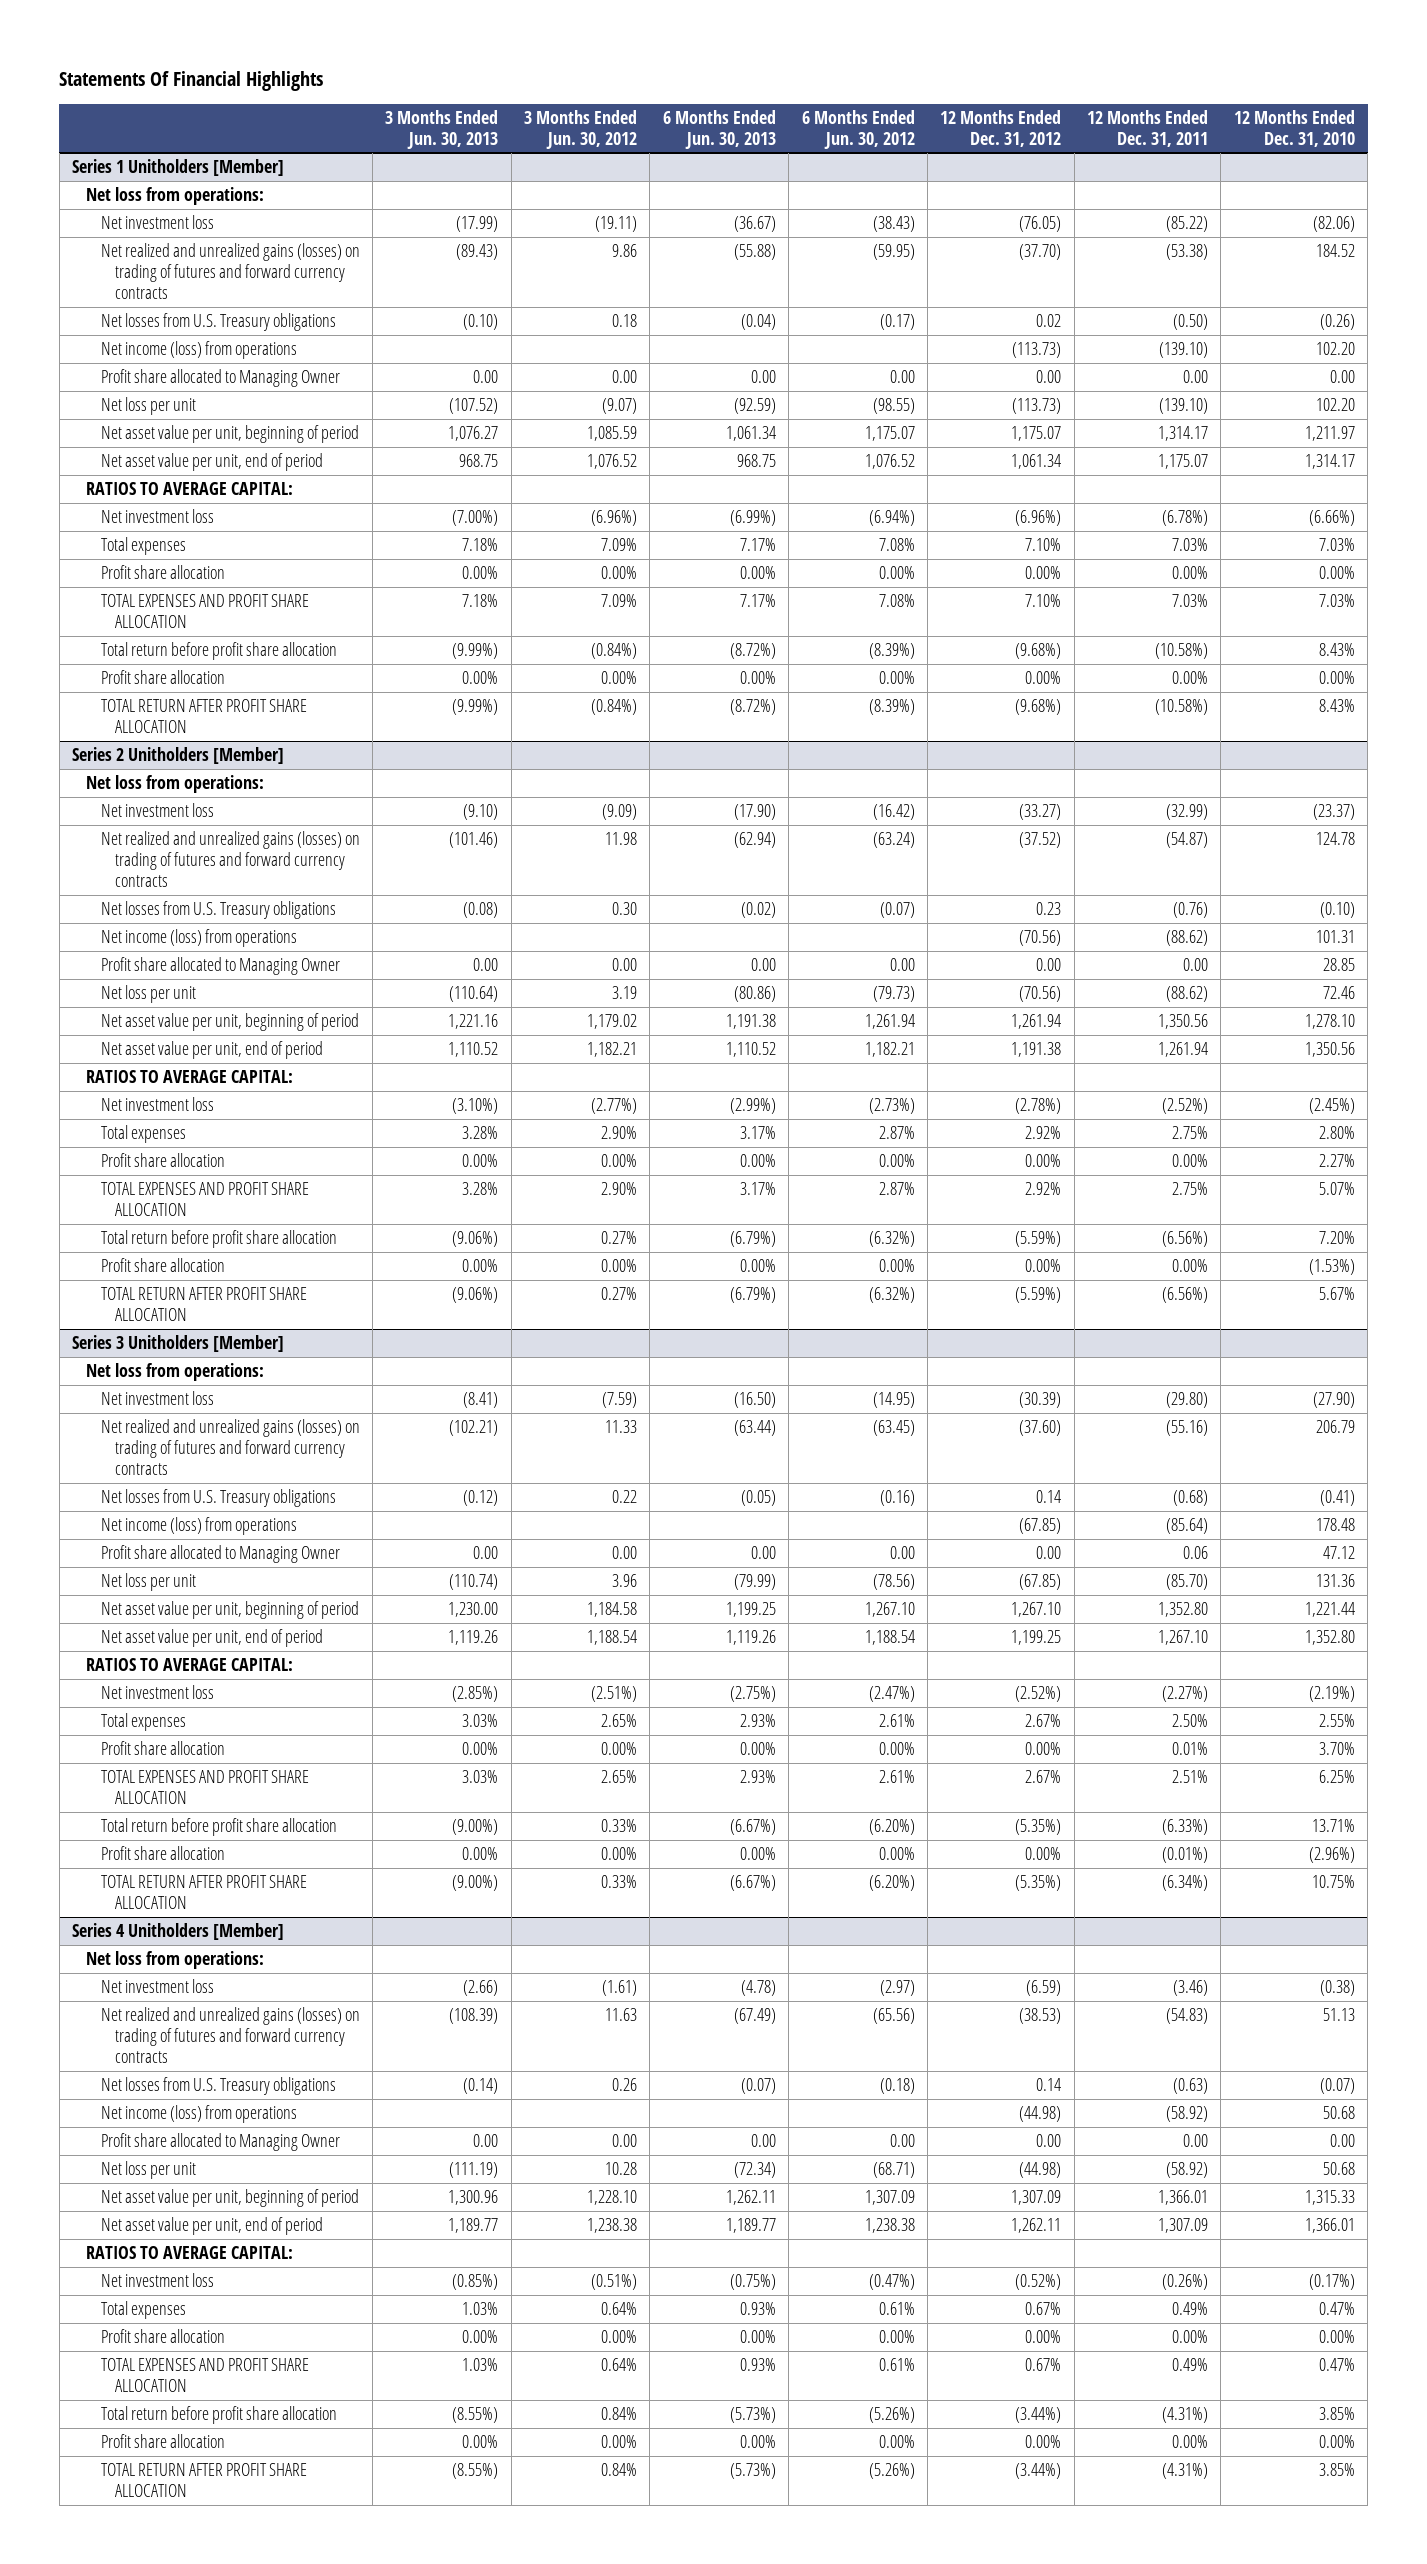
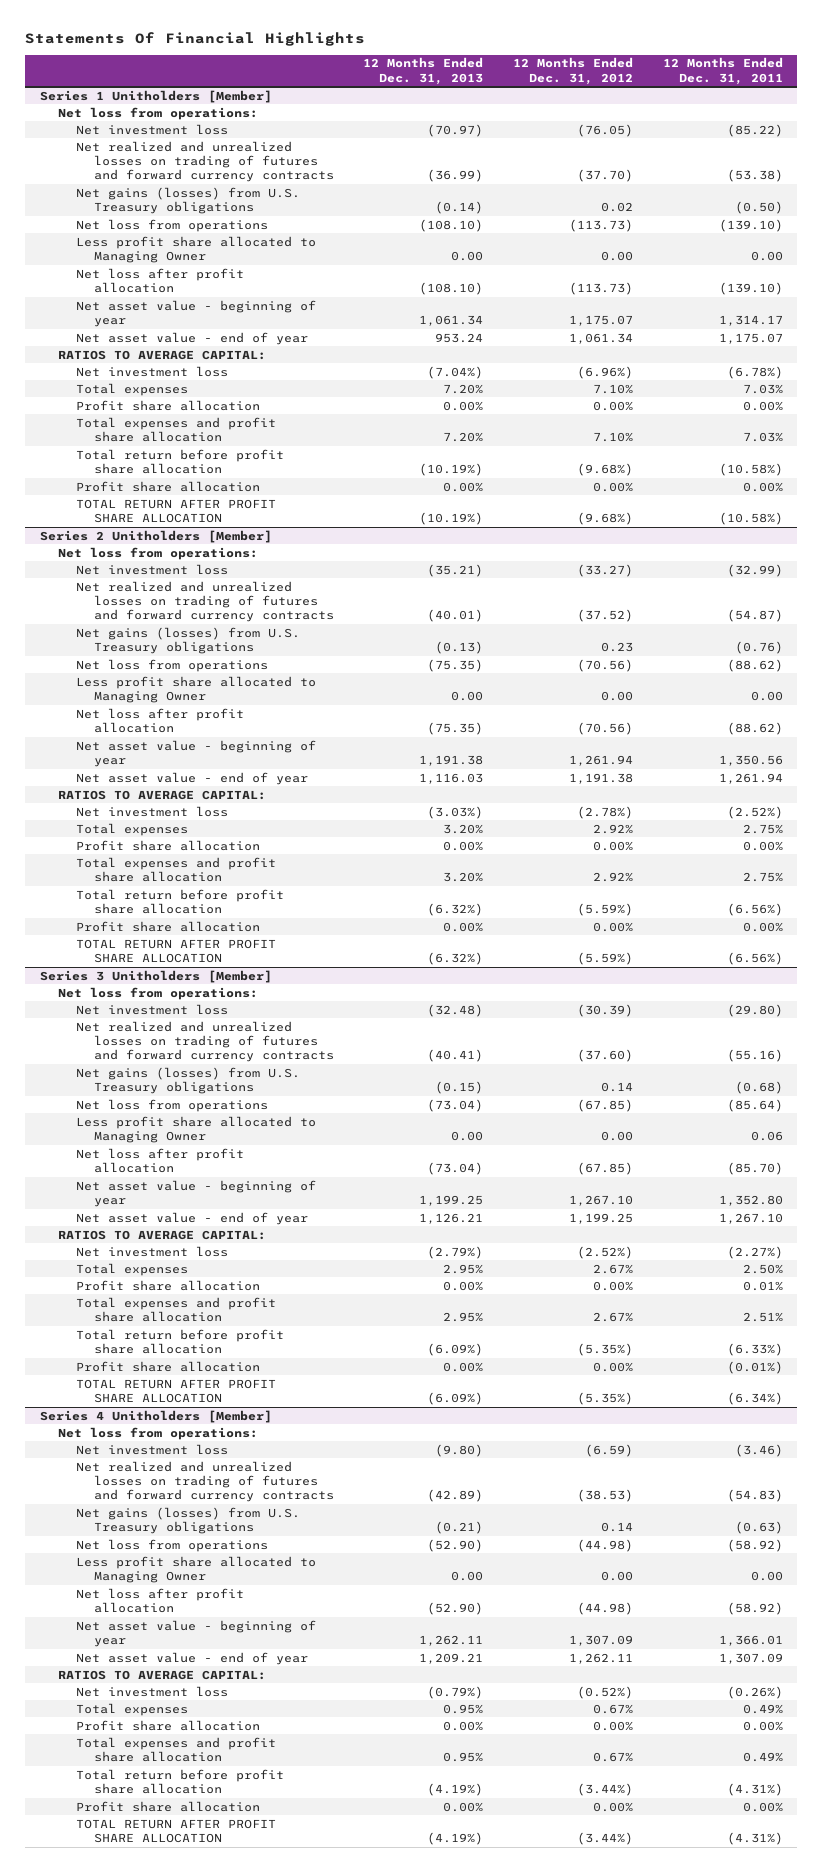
- | 3 Months Ended Jun. 30, 2013 | 3 Months Ended Jun. 30, 2012 | 6 Months Ended Jun. 30, 2013 | 6 Months Ended Jun. 30, 2012 | 12 Months Ended Dec. 31, 2012 | 12 Months Ended Dec. 31, 2011 | 12 Months Ended Dec. 31, 2010
+ | 12 Months Ended Dec. 31, 2013 | 12 Months Ended Dec. 31, 2012 | 12 Months Ended Dec. 31, 2011
@ Series 1 Unitholders [Member]
- Net realized and unrealized gains (losses) on trading of futures and forward currency contracts | (89.43) | 9.86 | (55.88) | (59.95) | (37.70) | (53.38) | 184.52
- Net losses from U.S. Treasury obligations | (0.10) | 0.18 | (0.04) | (0.17) | 0.02 | (0.50) | (0.26)
- Net income (loss) from operations | | | | | (113.73) | (139.10) | 102.20
- Profit share allocated to Managing Owner | 0.00 | 0.00 | 0.00 | 0.00 | 0.00 | 0.00 | 0.00
- Net loss per unit | (107.52) | (9.07) | (92.59) | (98.55) | (113.73) | (139.10) | 102.20
- Net asset value per unit, beginning of period | 1,076.27 | 1,085.59 | 1,061.34 | 1,175.07 | 1,175.07 | 1,314.17 | 1,211.97
- Net asset value per unit, end of period | 968.75 | 1,076.52 | 968.75 | 1,076.52 | 1,061.34 | 1,175.07 | 1,314.17
+ Net realized and unrealized losses on trading of futures and forward currency contracts | (36.99) | (37.70) | (53.38)
+ Net gains (losses) from U.S. Treasury obligations | (0.14) | 0.02 | (0.50)
+ Net loss from operations | (108.10) | (113.73) | (139.10)
+ Less profit share allocated to Managing Owner | 0.00 | 0.00 | 0.00
+ Net loss after profit allocation | (108.10) | (113.73) | (139.10)
+ Net asset value - beginning of year | 1,061.34 | 1,175.07 | 1,314.17
+ Net asset value - end of year | 953.24 | 1,061.34 | 1,175.07
- TOTAL EXPENSES AND PROFIT SHARE ALLOCATION | 7.18% | 7.09% | 7.17% | 7.08% | 7.10% | 7.03% | 7.03%
+ Total expenses and profit share allocation | 7.20% | 7.10% | 7.03%
@ Series 2 Unitholders [Member]
- Net realized and unrealized gains (losses) on trading of futures and forward currency contracts | (101.46) | 11.98 | (62.94) | (63.24) | (37.52) | (54.87) | 124.78
- Net losses from U.S. Treasury obligations | (0.08) | 0.30 | (0.02) | (0.07) | 0.23 | (0.76) | (0.10)
- Net income (loss) from operations | | | | | (70.56) | (88.62) | 101.31
- Profit share allocated to Managing Owner | 0.00 | 0.00 | 0.00 | 0.00 | 0.00 | 0.00 | 28.85
- Net loss per unit | (110.64) | 3.19 | (80.86) | (79.73) | (70.56) | (88.62) | 72.46
- Net asset value per unit, beginning of period | 1,221.16 | 1,179.02 | 1,191.38 | 1,261.94 | 1,261.94 | 1,350.56 | 1,278.10
- Net asset value per unit, end of period | 1,110.52 | 1,182.21 | 1,110.52 | 1,182.21 | 1,191.38 | 1,261.94 | 1,350.56
+ Net realized and unrealized losses on trading of futures and forward currency contracts | (40.01) | (37.52) | (54.87)
+ Net gains (losses) from U.S. Treasury obligations | (0.13) | 0.23 | (0.76)
+ Net loss from operations | (75.35) | (70.56) | (88.62)
+ Less profit share allocated to Managing Owner | 0.00 | 0.00 | 0.00
+ Net loss after profit allocation | (75.35) | (70.56) | (88.62)
+ Net asset value - beginning of year | 1,191.38 | 1,261.94 | 1,350.56
+ Net asset value - end of year | 1,116.03 | 1,191.38 | 1,261.94
- TOTAL EXPENSES AND PROFIT SHARE ALLOCATION | 3.28% | 2.90% | 3.17% | 2.87% | 2.92% | 2.75% | 5.07%
+ Total expenses and profit share allocation | 3.20% | 2.92% | 2.75%
@ Series 3 Unitholders [Member]
- Net realized and unrealized gains (losses) on trading of futures and forward currency contracts | (102.21) | 11.33 | (63.44) | (63.45) | (37.60) | (55.16) | 206.79
- Net losses from U.S. Treasury obligations | (0.12) | 0.22 | (0.05) | (0.16) | 0.14 | (0.68) | (0.41)
- Net income (loss) from operations | | | | | (67.85) | (85.64) | 178.48
- Profit share allocated to Managing Owner | 0.00 | 0.00 | 0.00 | 0.00 | 0.00 | 0.06 | 47.12
- Net loss per unit | (110.74) | 3.96 | (79.99) | (78.56) | (67.85) | (85.70) | 131.36
- Net asset value per unit, beginning of period | 1,230.00 | 1,184.58 | 1,199.25 | 1,267.10 | 1,267.10 | 1,352.80 | 1,221.44
- Net asset value per unit, end of period | 1,119.26 | 1,188.54 | 1,119.26 | 1,188.54 | 1,199.25 | 1,267.10 | 1,352.80
+ Net realized and unrealized losses on trading of futures and forward currency contracts | (40.41) | (37.60) | (55.16)
+ Net gains (losses) from U.S. Treasury obligations | (0.15) | 0.14 | (0.68)
+ Net loss from operations | (73.04) | (67.85) | (85.64)
+ Less profit share allocated to Managing Owner | 0.00 | 0.00 | 0.06
+ Net loss after profit allocation | (73.04) | (67.85) | (85.70)
+ Net asset value - beginning of year | 1,199.25 | 1,267.10 | 1,352.80
+ Net asset value - end of year | 1,126.21 | 1,199.25 | 1,267.10
- TOTAL EXPENSES AND PROFIT SHARE ALLOCATION | 3.03% | 2.65% | 2.93% | 2.61% | 2.67% | 2.51% | 6.25%
+ Total expenses and profit share allocation | 2.95% | 2.67% | 2.51%
@ Series 4 Unitholders [Member]
- Net realized and unrealized gains (losses) on trading of futures and forward currency contracts | (108.39) | 11.63 | (67.49) | (65.56) | (38.53) | (54.83) | 51.13
- Net losses from U.S. Treasury obligations | (0.14) | 0.26 | (0.07) | (0.18) | 0.14 | (0.63) | (0.07)
- Net income (loss) from operations | | | | | (44.98) | (58.92) | 50.68
- Profit share allocated to Managing Owner | 0.00 | 0.00 | 0.00 | 0.00 | 0.00 | 0.00 | 0.00
- Net loss per unit | (111.19) | 10.28 | (72.34) | (68.71) | (44.98) | (58.92) | 50.68
- Net asset value per unit, beginning of period | 1,300.96 | 1,228.10 | 1,262.11 | 1,307.09 | 1,307.09 | 1,366.01 | 1,315.33
- Net asset value per unit, end of period | 1,189.77 | 1,238.38 | 1,189.77 | 1,238.38 | 1,262.11 | 1,307.09 | 1,366.01
+ Net realized and unrealized losses on trading of futures and forward currency contracts | (42.89) | (38.53) | (54.83)
+ Net gains (losses) from U.S. Treasury obligations | (0.21) | 0.14 | (0.63)
+ Net loss from operations | (52.90) | (44.98) | (58.92)
+ Less profit share allocated to Managing Owner | 0.00 | 0.00 | 0.00
+ Net loss after profit allocation | (52.90) | (44.98) | (58.92)
+ Net asset value - beginning of year | 1,262.11 | 1,307.09 | 1,366.01
+ Net asset value - end of year | 1,209.21 | 1,262.11 | 1,307.09
- TOTAL EXPENSES AND PROFIT SHARE ALLOCATION | 1.03% | 0.64% | 0.93% | 0.61% | 0.67% | 0.49% | 0.47%
+ Total expenses and profit share allocation | 0.95% | 0.67% | 0.49%

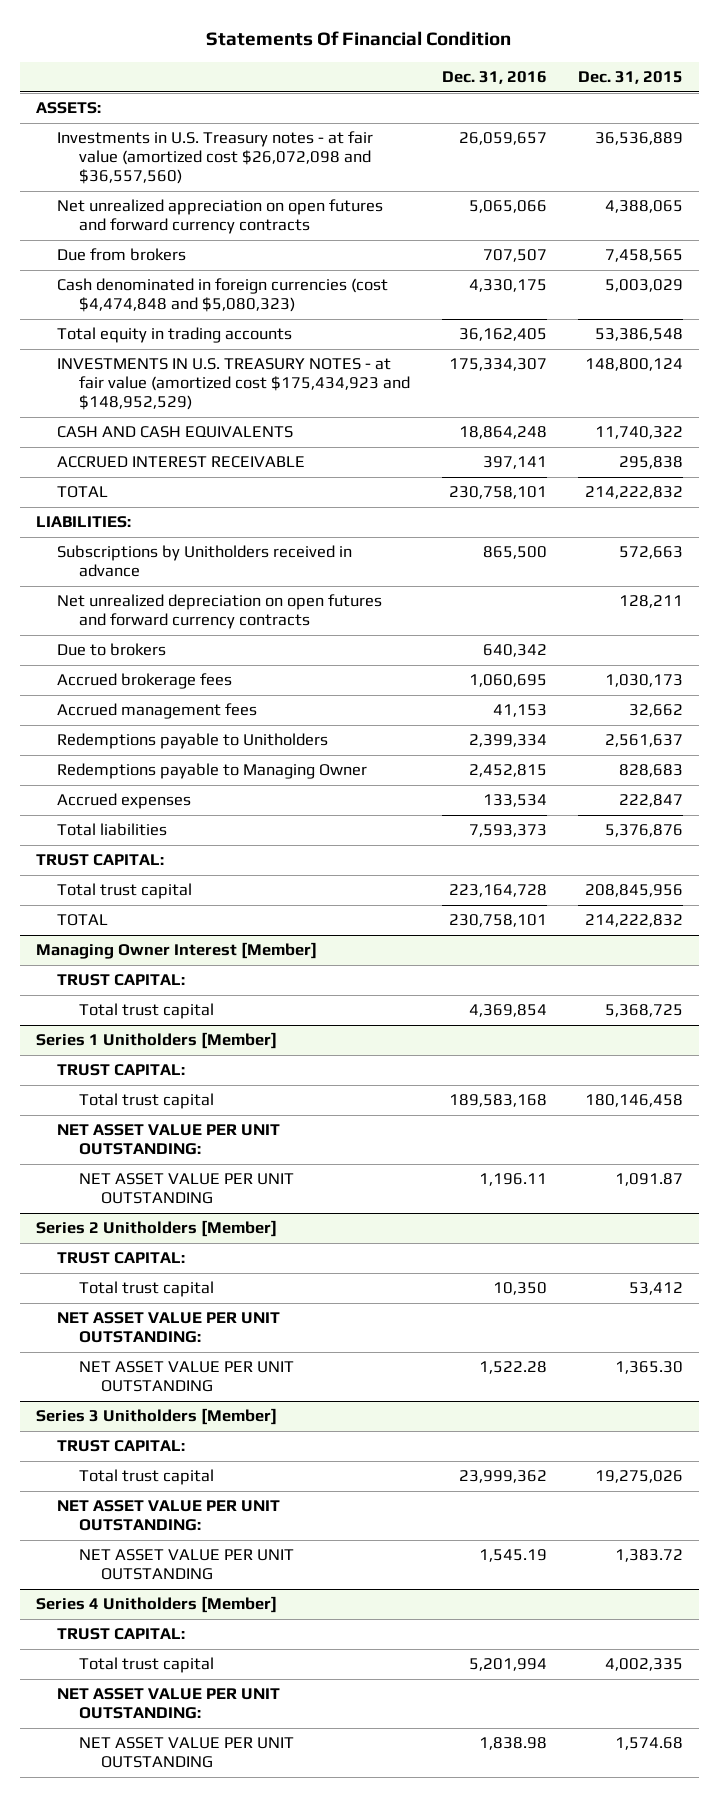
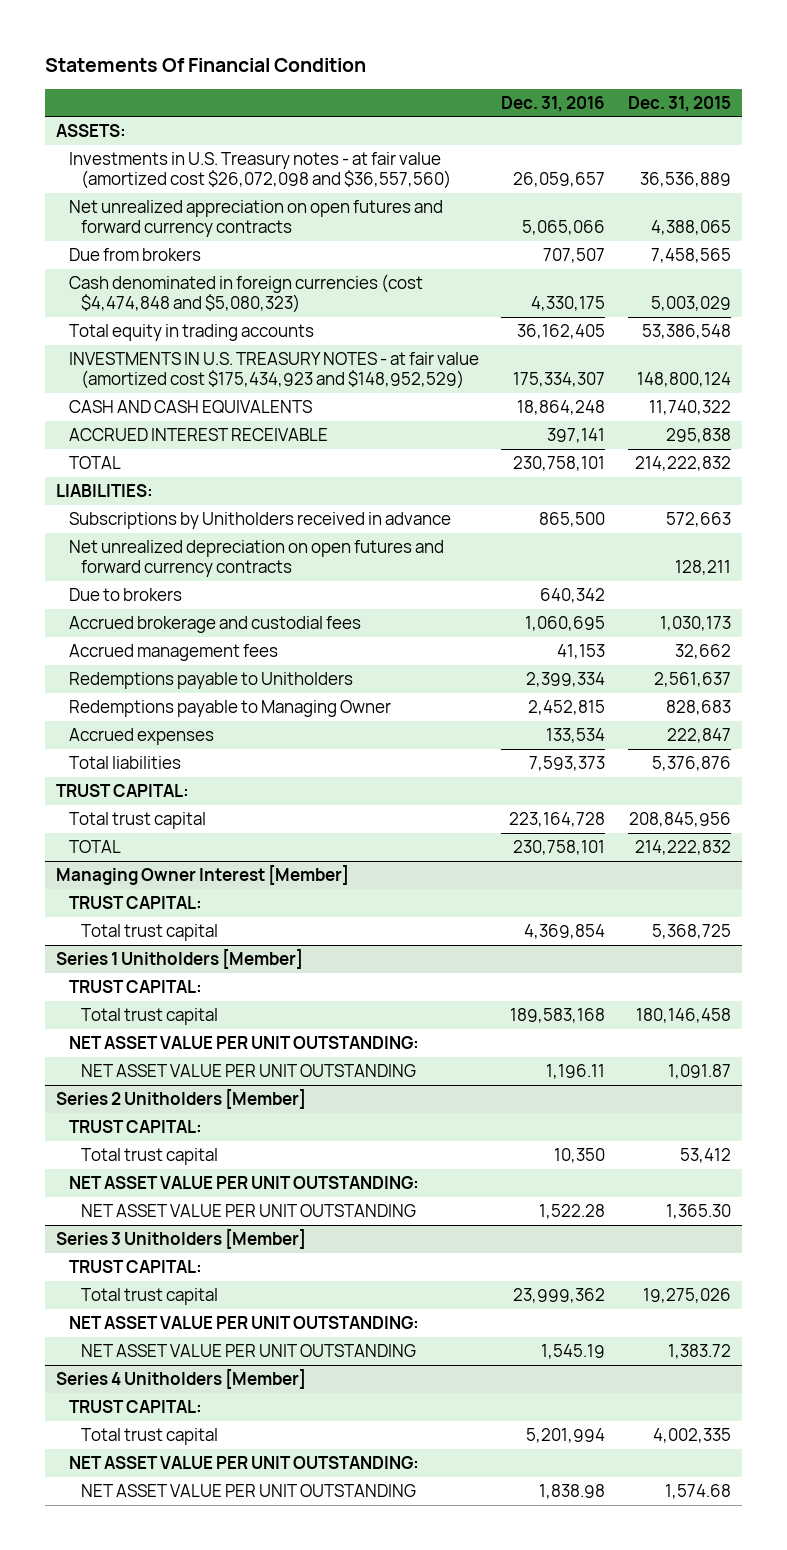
- Accrued brokerage fees | 1,060,695 | 1,030,173
+ Accrued brokerage and custodial fees | 1,060,695 | 1,030,173

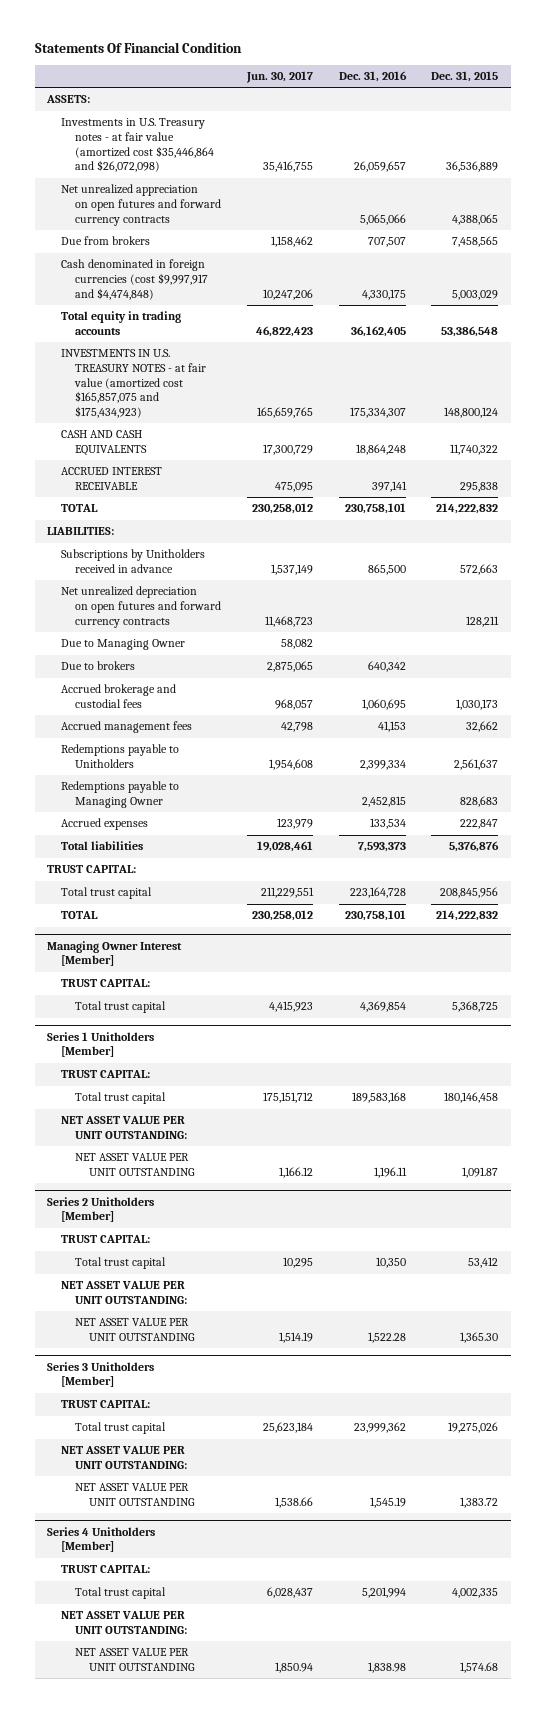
- | Dec. 31, 2016 | Dec. 31, 2015
+ | Jun. 30, 2017 | Dec. 31, 2016 | Dec. 31, 2015
- Investments in U.S. Treasury notes - at fair value (amortized cost $26,072,098 and $36,557,560) | 26,059,657 | 36,536,889
+ Investments in U.S. Treasury notes - at fair value (amortized cost $35,446,864 and $26,072,098) | 35,416,755 | 26,059,657 | 36,536,889
- Cash denominated in foreign currencies (cost $4,474,848 and $5,080,323) | 4,330,175 | 5,003,029
+ Cash denominated in foreign currencies (cost $9,997,917 and $4,474,848) | 10,247,206 | 4,330,175 | 5,003,029
- INVESTMENTS IN U.S. TREASURY NOTES - at fair value (amortized cost $175,434,923 and $148,952,529) | 175,334,307 | 148,800,124
+ INVESTMENTS IN U.S. TREASURY NOTES - at fair value (amortized cost $165,857,075 and $175,434,923) | 165,659,765 | 175,334,307 | 148,800,124
+ Due to Managing Owner | 58,082 | |

